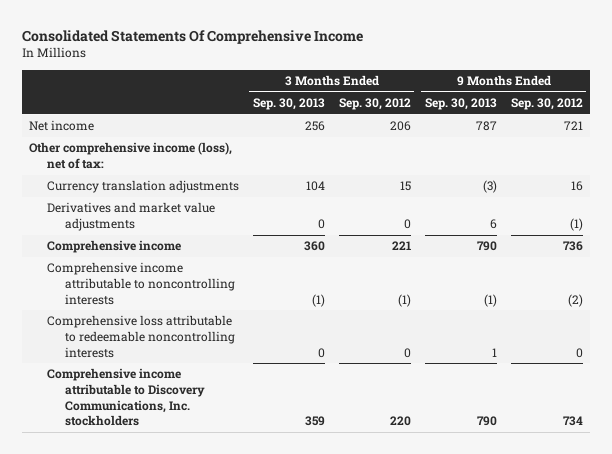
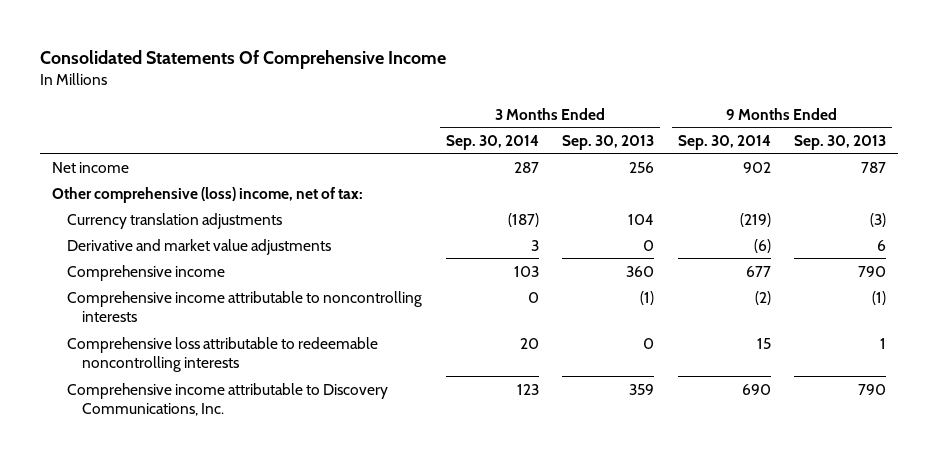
- | 3 Months Ended Sep. 30, 2013 | 3 Months Ended Sep. 30, 2012 | 9 Months Ended Sep. 30, 2013 | 9 Months Ended Sep. 30, 2012
+ | 3 Months Ended Sep. 30, 2014 | 3 Months Ended Sep. 30, 2013 | 9 Months Ended Sep. 30, 2014 | 9 Months Ended Sep. 30, 2013
- Other comprehensive income (loss), net of tax:
+ Other comprehensive (loss) income, net of tax:
- Derivatives and market value adjustments | 0 | 0 | 6 | (1)
+ Derivative and market value adjustments | 3 | 0 | (6) | 6
- Comprehensive income attributable to Discovery Communications, Inc. stockholders | 359 | 220 | 790 | 734
+ Comprehensive income attributable to Discovery Communications, Inc. | 123 | 359 | 690 | 790

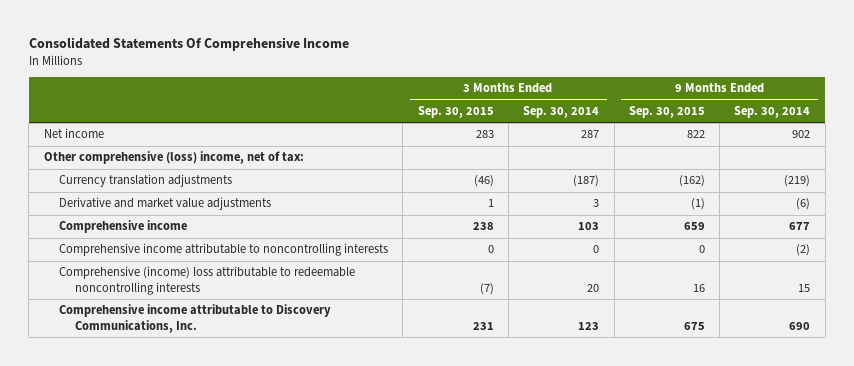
- | 3 Months Ended Sep. 30, 2014 | 3 Months Ended Sep. 30, 2013 | 9 Months Ended Sep. 30, 2014 | 9 Months Ended Sep. 30, 2013
+ | 3 Months Ended Sep. 30, 2015 | 3 Months Ended Sep. 30, 2014 | 9 Months Ended Sep. 30, 2015 | 9 Months Ended Sep. 30, 2014
- Comprehensive loss attributable to redeemable noncontrolling interests | 20 | 0 | 15 | 1
+ Comprehensive (income) loss attributable to redeemable noncontrolling interests | (7) | 20 | 16 | 15

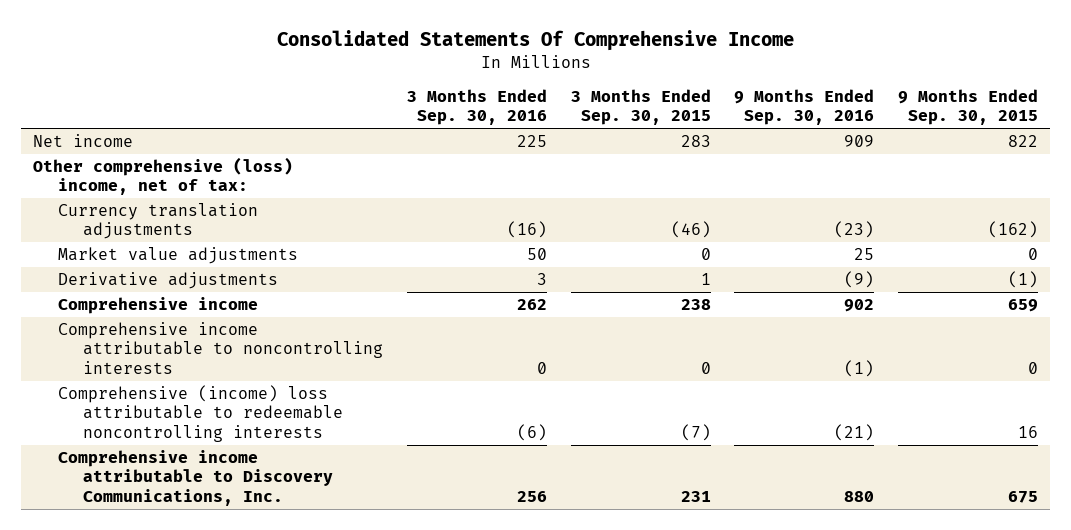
- | 3 Months Ended Sep. 30, 2015 | 3 Months Ended Sep. 30, 2014 | 9 Months Ended Sep. 30, 2015 | 9 Months Ended Sep. 30, 2014
+ | 3 Months Ended Sep. 30, 2016 | 3 Months Ended Sep. 30, 2015 | 9 Months Ended Sep. 30, 2016 | 9 Months Ended Sep. 30, 2015
- Derivative and market value adjustments | 1 | 3 | (1) | (6)
+ Market value adjustments | 50 | 0 | 25 | 0
+ Derivative adjustments | 3 | 1 | (9) | (1)

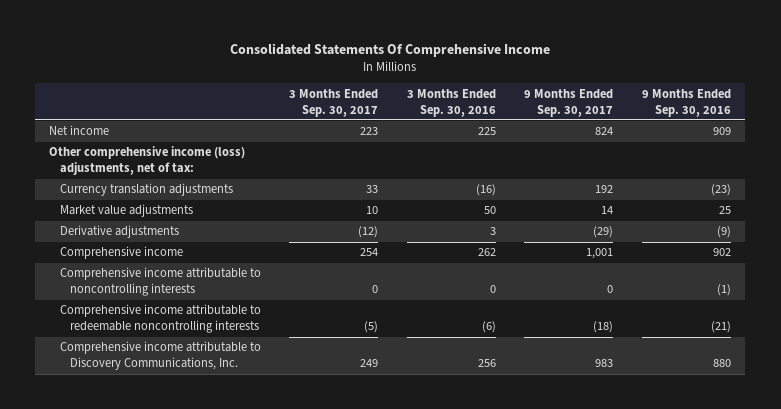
- | 3 Months Ended Sep. 30, 2016 | 3 Months Ended Sep. 30, 2015 | 9 Months Ended Sep. 30, 2016 | 9 Months Ended Sep. 30, 2015
+ | 3 Months Ended Sep. 30, 2017 | 3 Months Ended Sep. 30, 2016 | 9 Months Ended Sep. 30, 2017 | 9 Months Ended Sep. 30, 2016
- Other comprehensive (loss) income, net of tax:
+ Other comprehensive income (loss) adjustments, net of tax:
- Comprehensive (income) loss attributable to redeemable noncontrolling interests | (6) | (7) | (21) | 16
+ Comprehensive income attributable to redeemable noncontrolling interests | (5) | (6) | (18) | (21)

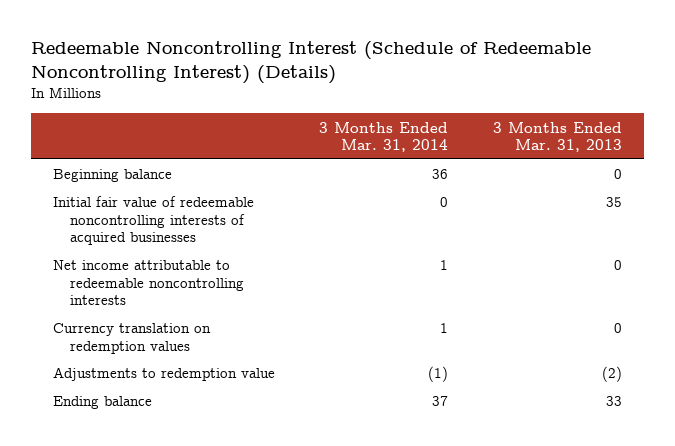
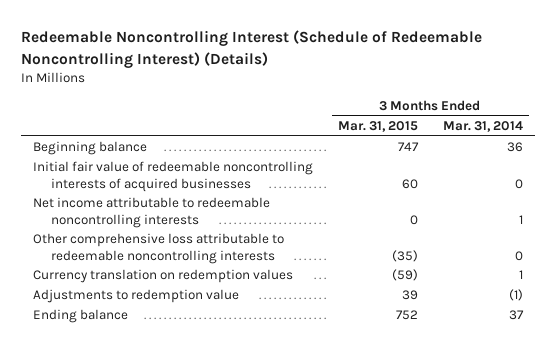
- | 3 Months Ended Mar. 31, 2014 | 3 Months Ended Mar. 31, 2013
+ | 3 Months Ended Mar. 31, 2015 | 3 Months Ended Mar. 31, 2014
+ Other comprehensive loss attributable to redeemable noncontrolling interests | (35) | 0

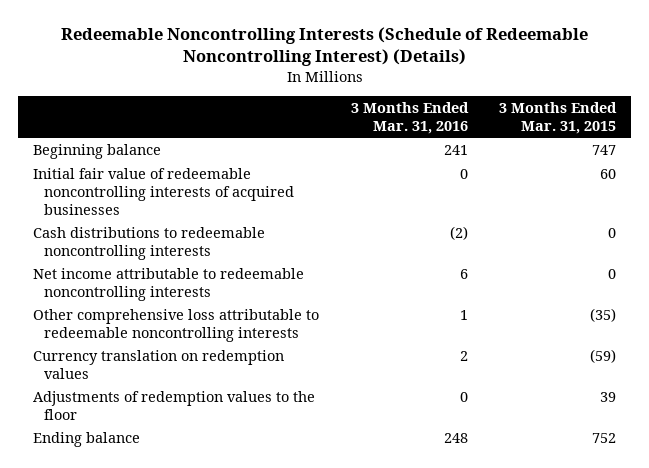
- Redeemable Noncontrolling Interest (Schedule of Redeemable Noncontrolling Interest) (Details)
+ Redeemable Noncontrolling Interests (Schedule of Redeemable Noncontrolling Interest) (Details)
- | 3 Months Ended Mar. 31, 2015 | 3 Months Ended Mar. 31, 2014
+ | 3 Months Ended Mar. 31, 2016 | 3 Months Ended Mar. 31, 2015
+ Cash distributions to redeemable noncontrolling interests | (2) | 0
- Adjustments to redemption value | 39 | (1)
+ Adjustments of redemption values to the floor | 0 | 39

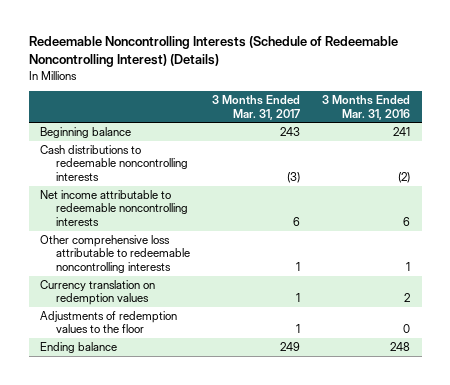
- | 3 Months Ended Mar. 31, 2016 | 3 Months Ended Mar. 31, 2015
+ | 3 Months Ended Mar. 31, 2017 | 3 Months Ended Mar. 31, 2016
- Initial fair value of redeemable noncontrolling interests of acquired businesses | 0 | 60

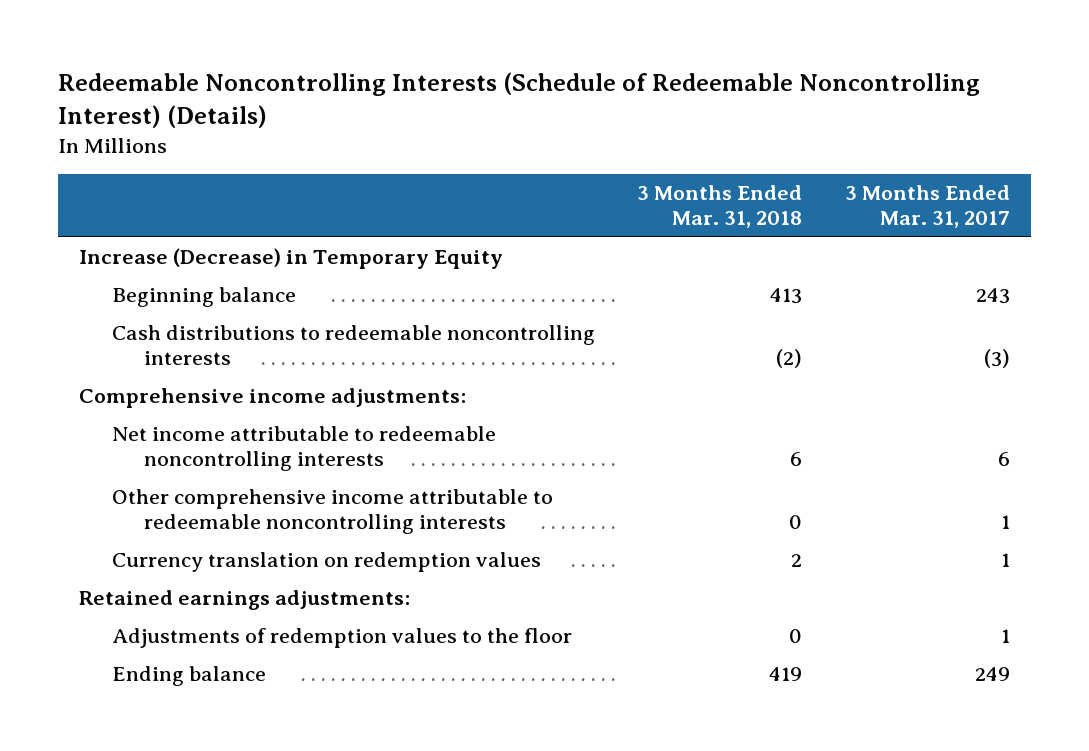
- | 3 Months Ended Mar. 31, 2017 | 3 Months Ended Mar. 31, 2016
+ | 3 Months Ended Mar. 31, 2018 | 3 Months Ended Mar. 31, 2017
+ Increase (Decrease) in Temporary Equity
+ Comprehensive income adjustments:
- Other comprehensive loss attributable to redeemable noncontrolling interests | 1 | 1
+ Other comprehensive income attributable to redeemable noncontrolling interests | 0 | 1
+ Retained earnings adjustments:

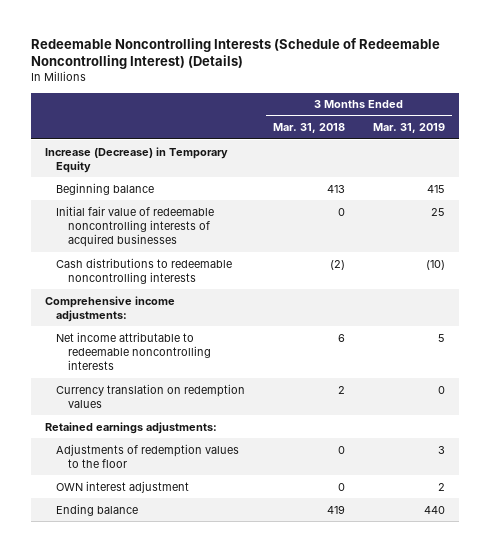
- | 3 Months Ended Mar. 31, 2018 | 3 Months Ended Mar. 31, 2017
+ | 3 Months Ended Mar. 31, 2018 | 3 Months Ended Mar. 31, 2019
+ Initial fair value of redeemable noncontrolling interests of acquired businesses | 0 | 25
- Other comprehensive income attributable to redeemable noncontrolling interests | 0 | 1
+ OWN interest adjustment | 0 | 2

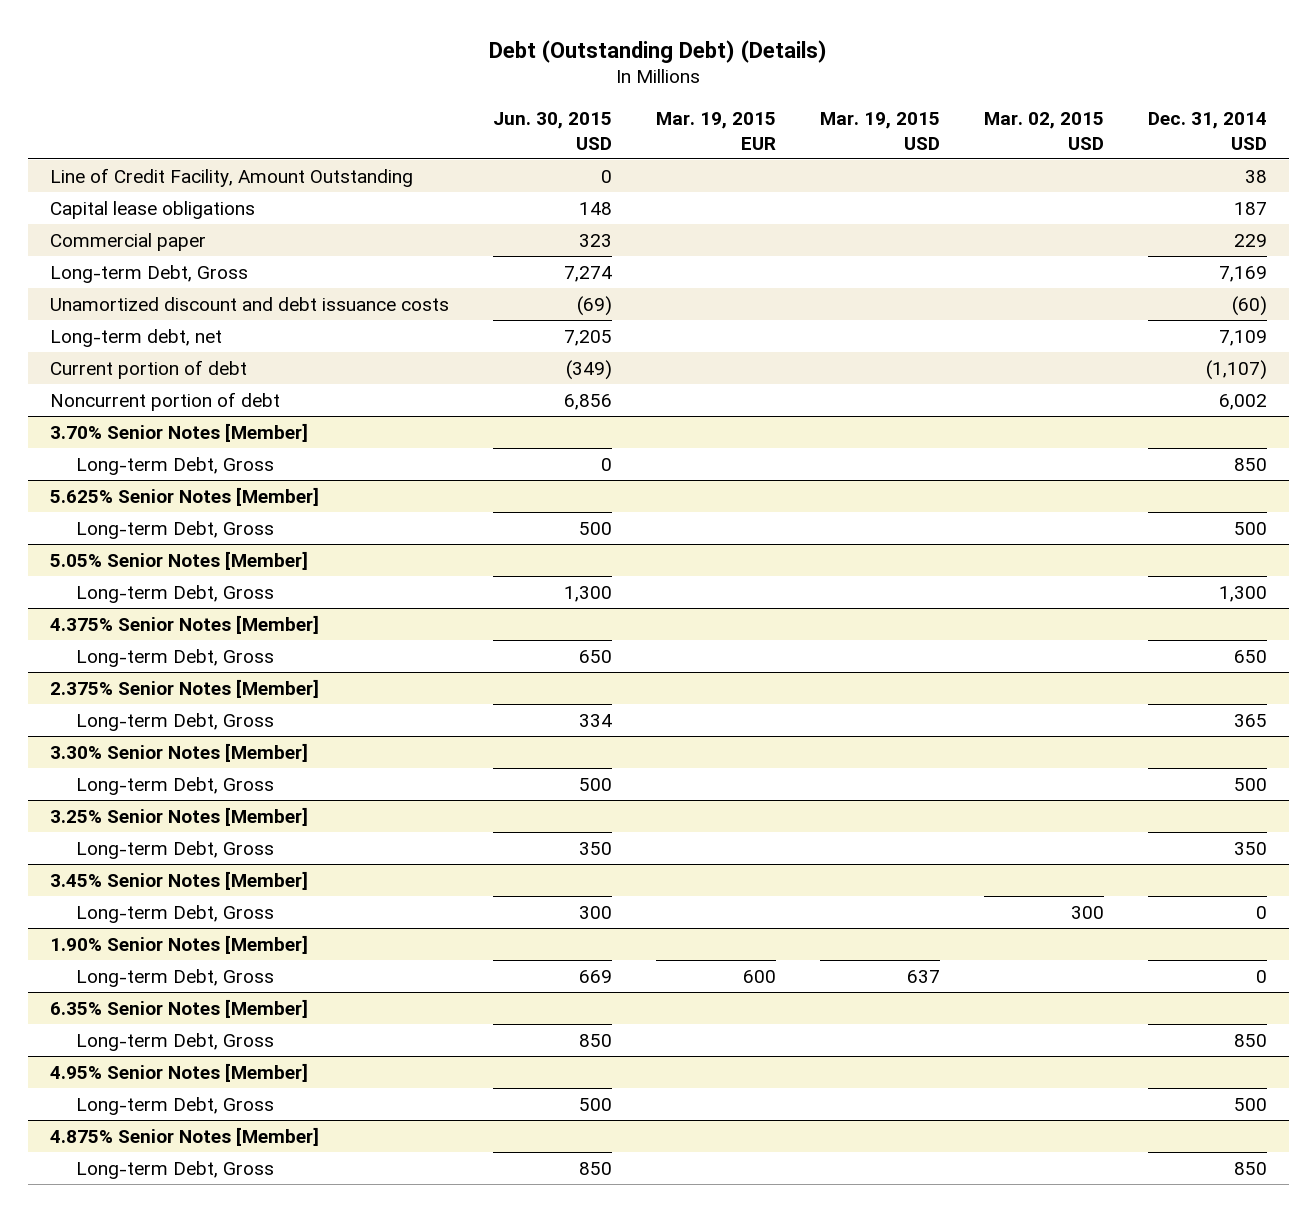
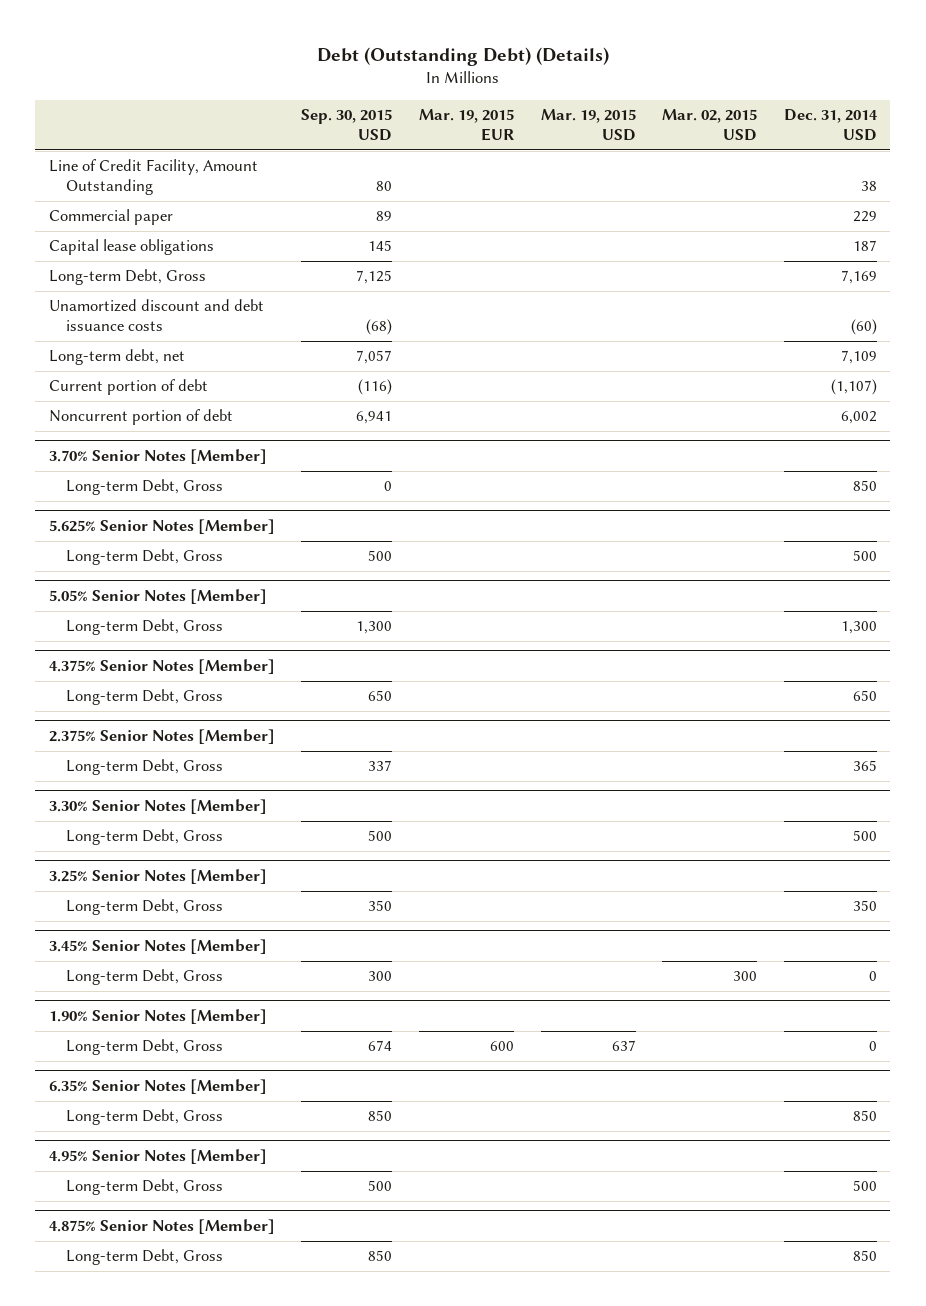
- | Jun. 30, 2015 USD | Mar. 19, 2015 EUR | Mar. 19, 2015 USD | Mar. 02, 2015 USD | Dec. 31, 2014 USD
+ | Sep. 30, 2015 USD | Mar. 19, 2015 EUR | Mar. 19, 2015 USD | Mar. 02, 2015 USD | Dec. 31, 2014 USD
moved down: Capital lease obligations | 145 | | | | 187

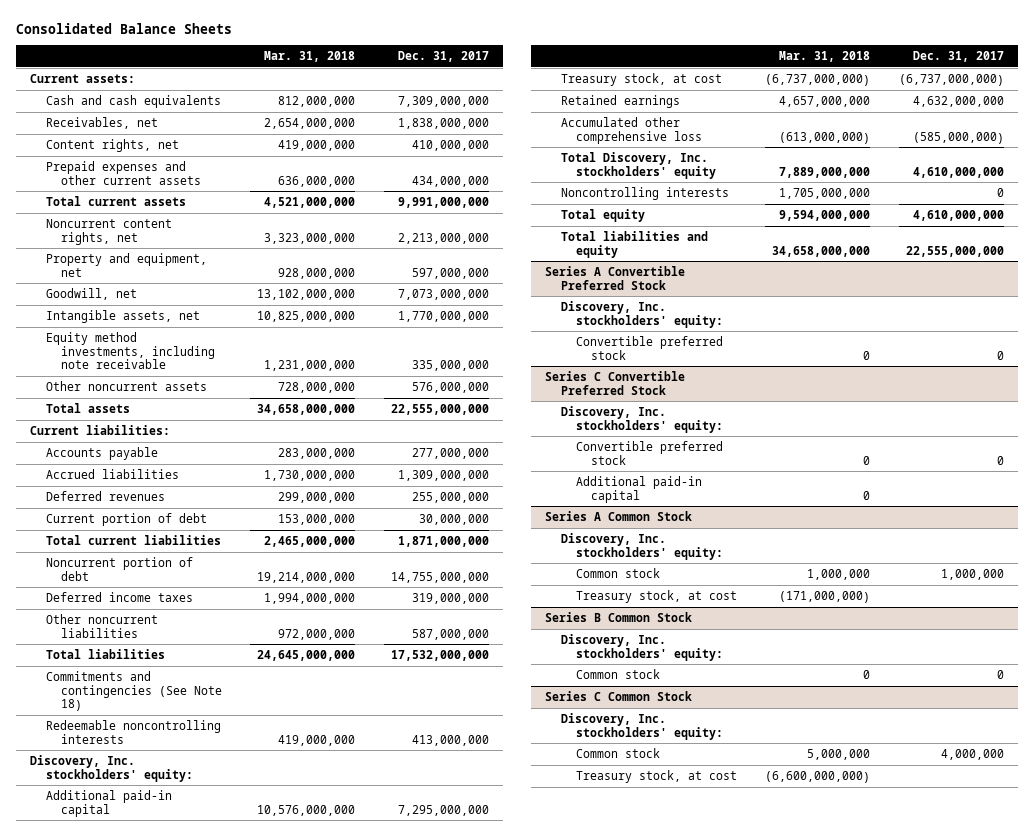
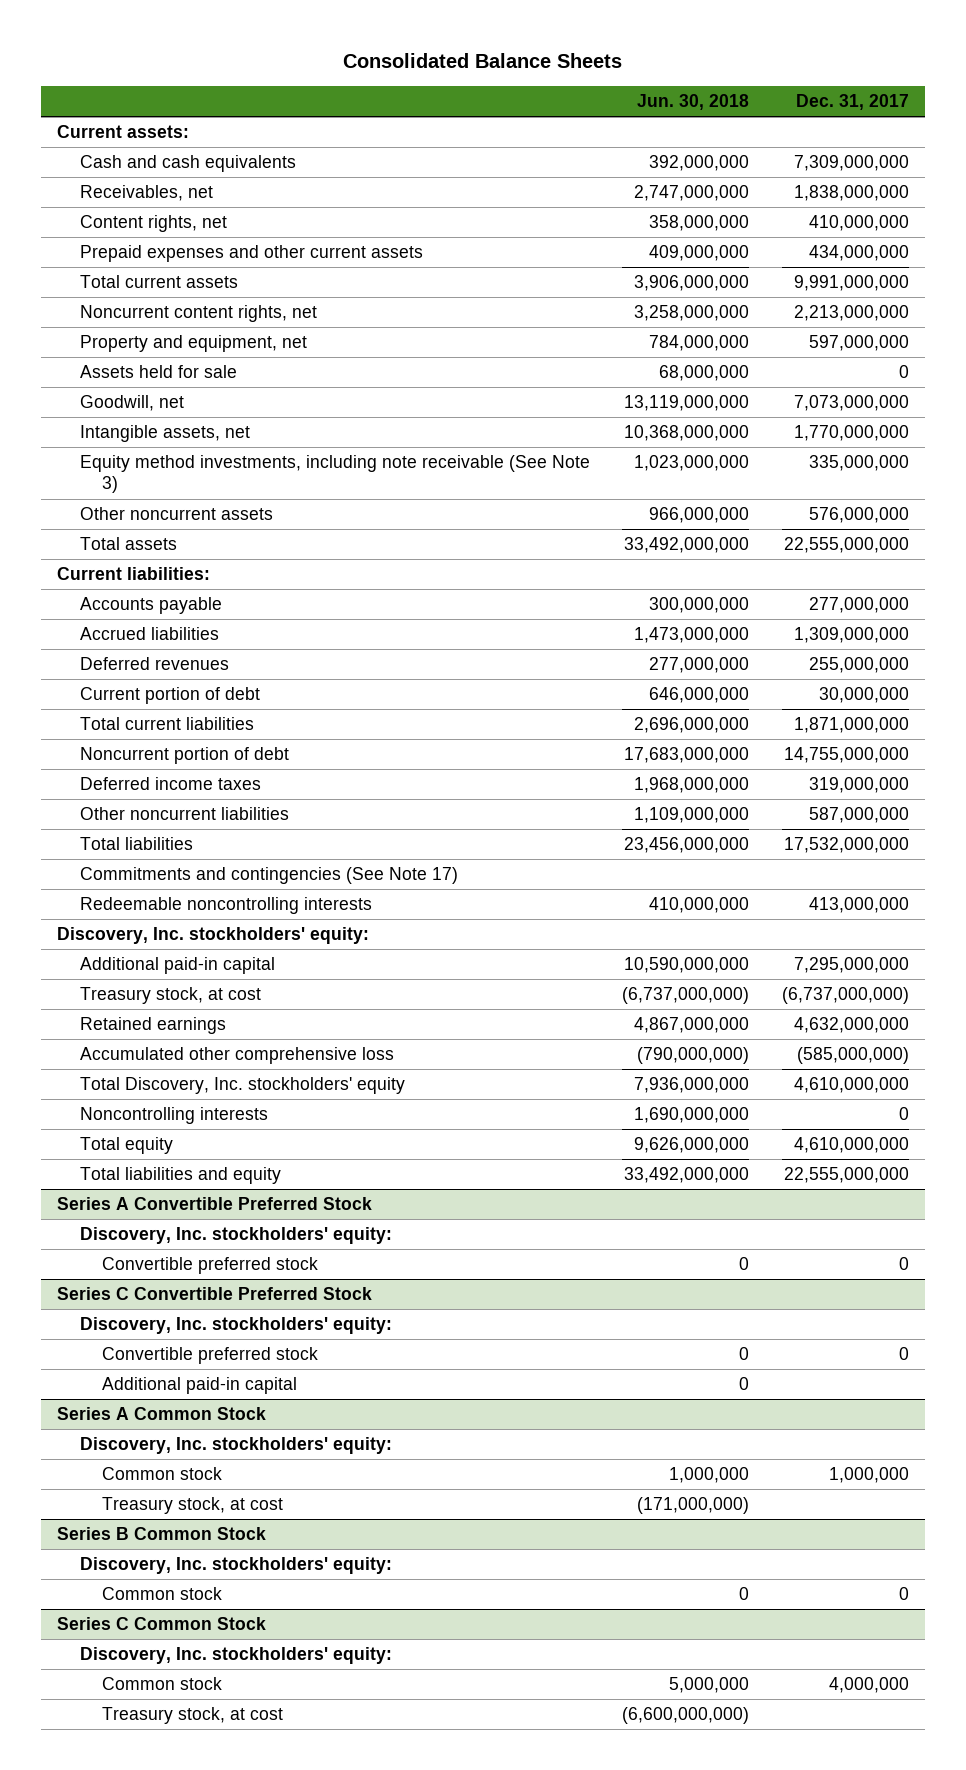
- | Mar. 31, 2018 | Dec. 31, 2017
+ | Jun. 30, 2018 | Dec. 31, 2017
+ Assets held for sale | 68,000,000 | 0
- Equity method investments, including note receivable | 1,231,000,000 | 335,000,000
+ Equity method investments, including note receivable (See Note 3) | 1,023,000,000 | 335,000,000
- Commitments and contingencies (See Note 18)
+ Commitments and contingencies (See Note 17)

